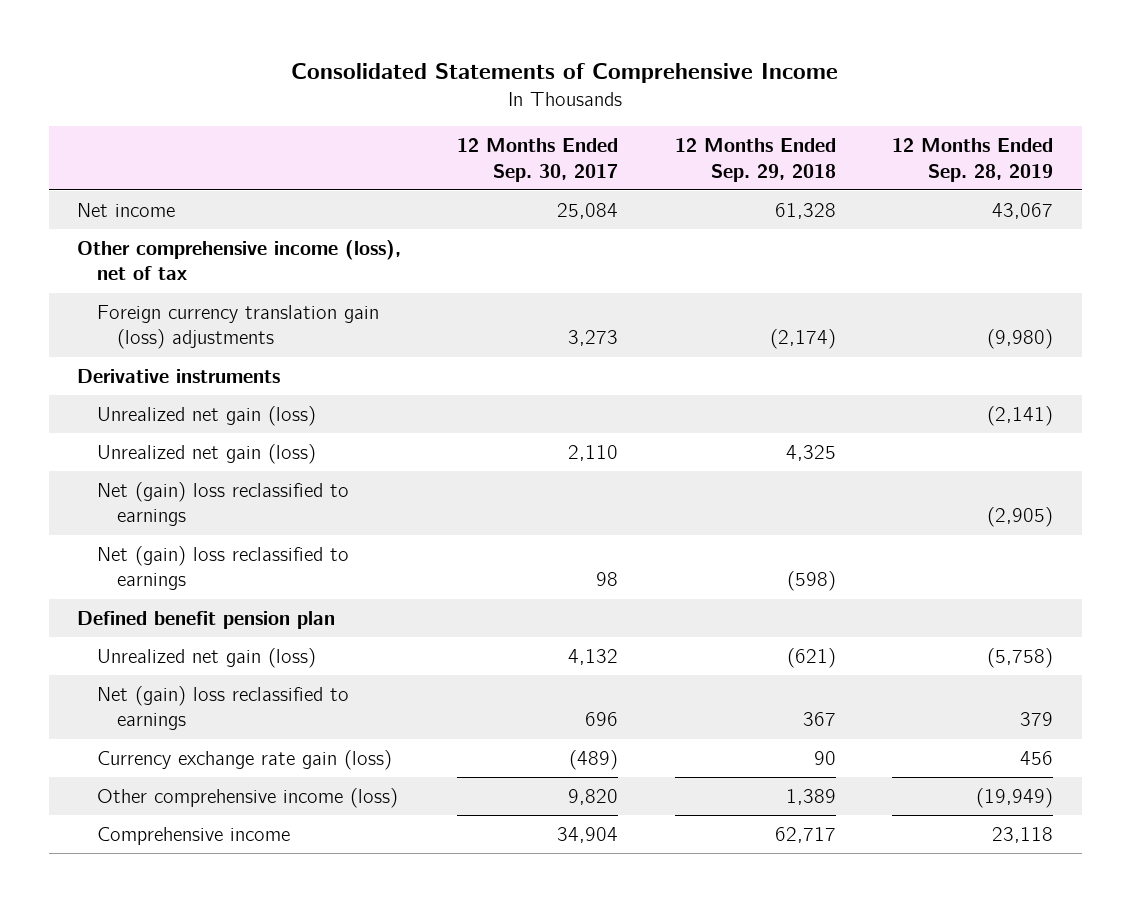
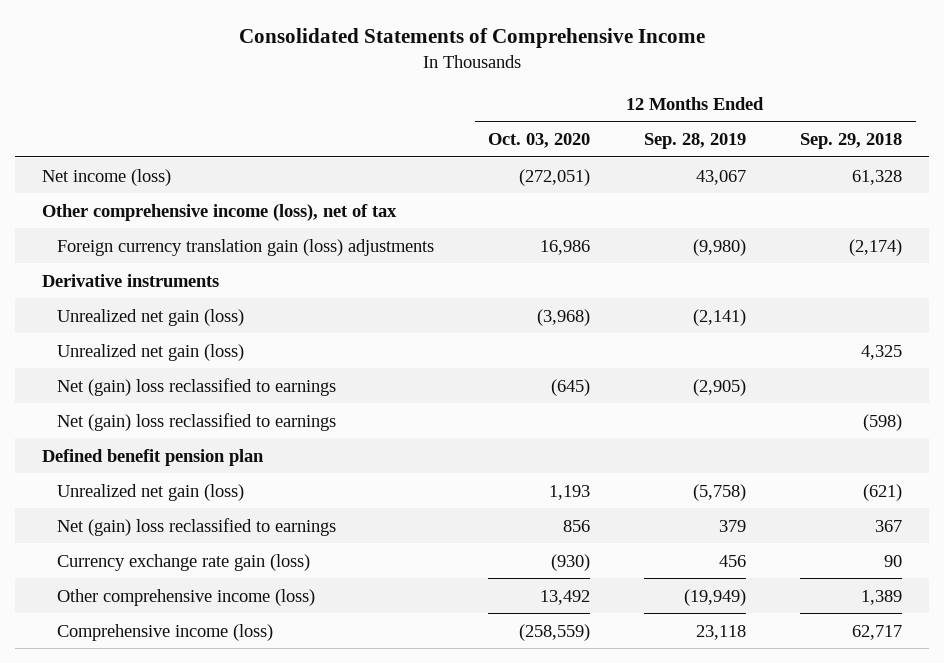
- | 12 Months Ended Sep. 30, 2017 | 12 Months Ended Sep. 29, 2018 | 12 Months Ended Sep. 28, 2019
+ | 12 Months Ended Oct. 03, 2020 | 12 Months Ended Sep. 28, 2019 | 12 Months Ended Sep. 29, 2018
- Net income | 25,084 | 61,328 | 43,067
+ Net income (loss) | (272,051) | 43,067 | 61,328
- Comprehensive income | 34,904 | 62,717 | 23,118
+ Comprehensive income (loss) | (258,559) | 23,118 | 62,717

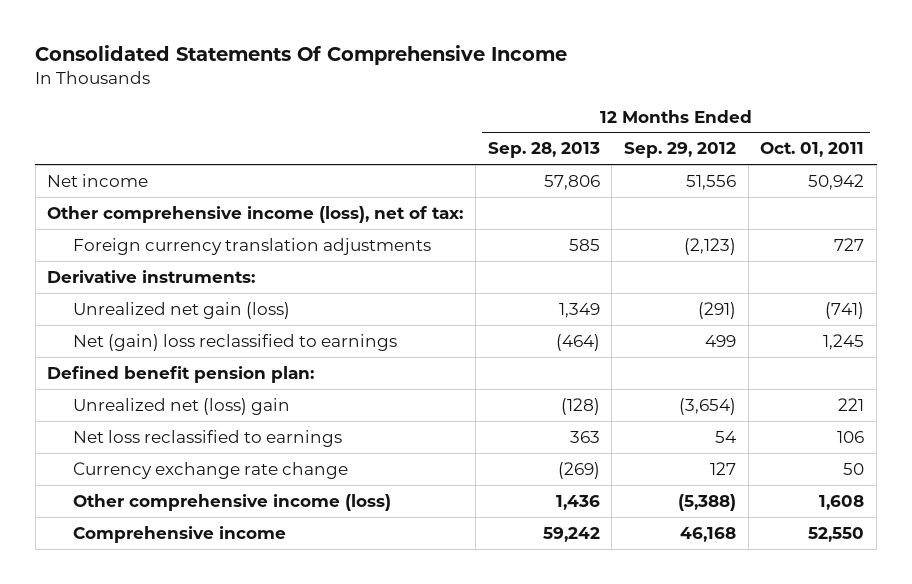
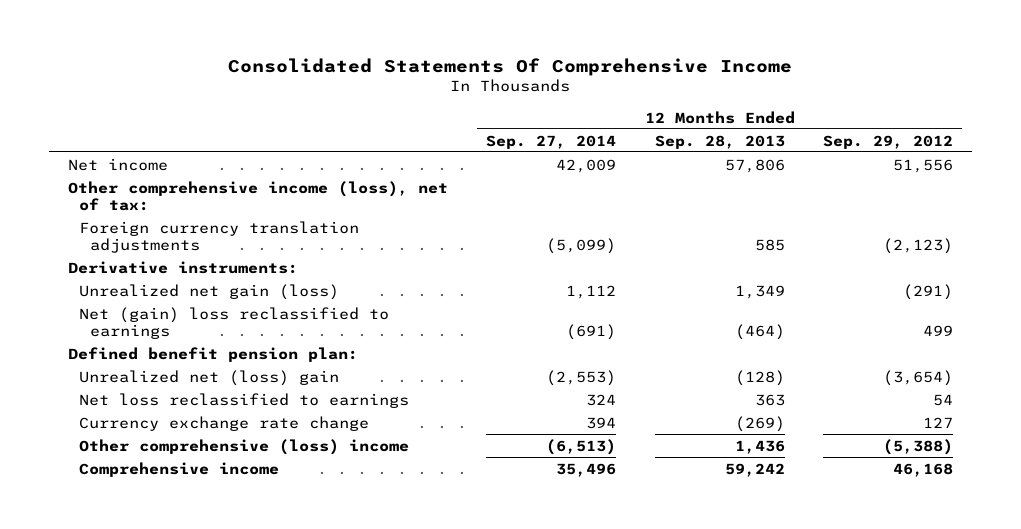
- | 12 Months Ended Sep. 28, 2013 | 12 Months Ended Sep. 29, 2012 | 12 Months Ended Oct. 01, 2011
+ | 12 Months Ended Sep. 27, 2014 | 12 Months Ended Sep. 28, 2013 | 12 Months Ended Sep. 29, 2012
- Other comprehensive income (loss) | 1,436 | (5,388) | 1,608
+ Other comprehensive (loss) income | (6,513) | 1,436 | (5,388)

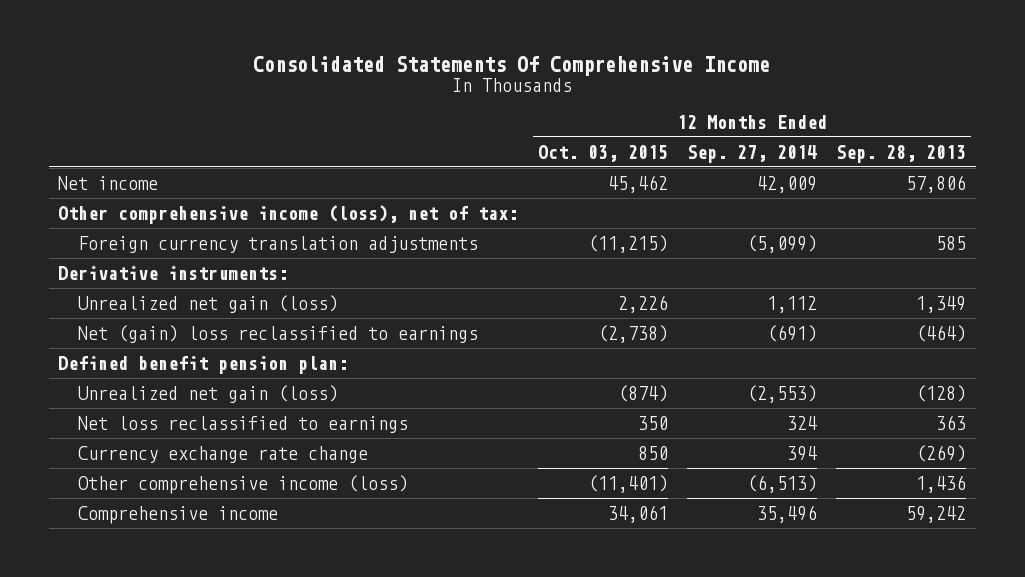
- | 12 Months Ended Sep. 27, 2014 | 12 Months Ended Sep. 28, 2013 | 12 Months Ended Sep. 29, 2012
+ | 12 Months Ended Oct. 03, 2015 | 12 Months Ended Sep. 27, 2014 | 12 Months Ended Sep. 28, 2013
- Unrealized net (loss) gain | (2,553) | (128) | (3,654)
+ Unrealized net gain (loss) | (874) | (2,553) | (128)
- Other comprehensive (loss) income | (6,513) | 1,436 | (5,388)
+ Other comprehensive income (loss) | (11,401) | (6,513) | 1,436

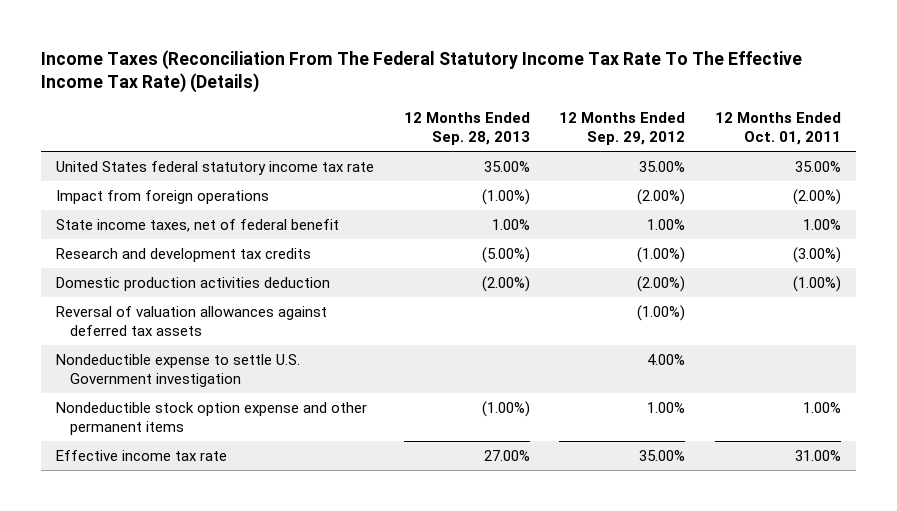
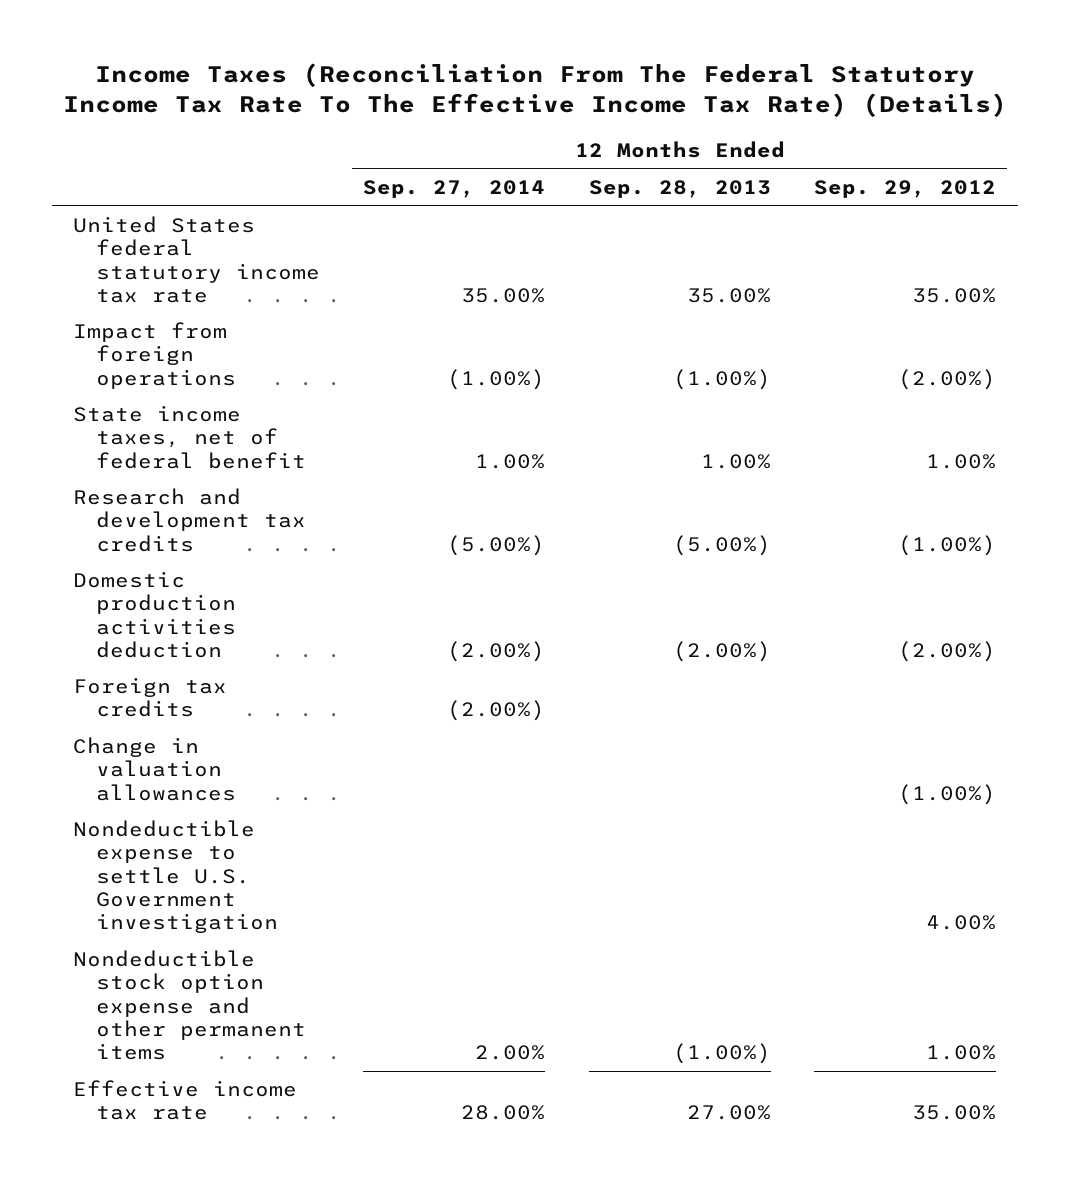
- | 12 Months Ended Sep. 28, 2013 | 12 Months Ended Sep. 29, 2012 | 12 Months Ended Oct. 01, 2011
+ | 12 Months Ended Sep. 27, 2014 | 12 Months Ended Sep. 28, 2013 | 12 Months Ended Sep. 29, 2012
- Reversal of valuation allowances against deferred tax assets | | (1.00%) |
+ Foreign tax credits | (2.00%) | |
+ Change in valuation allowances | | | (1.00%)

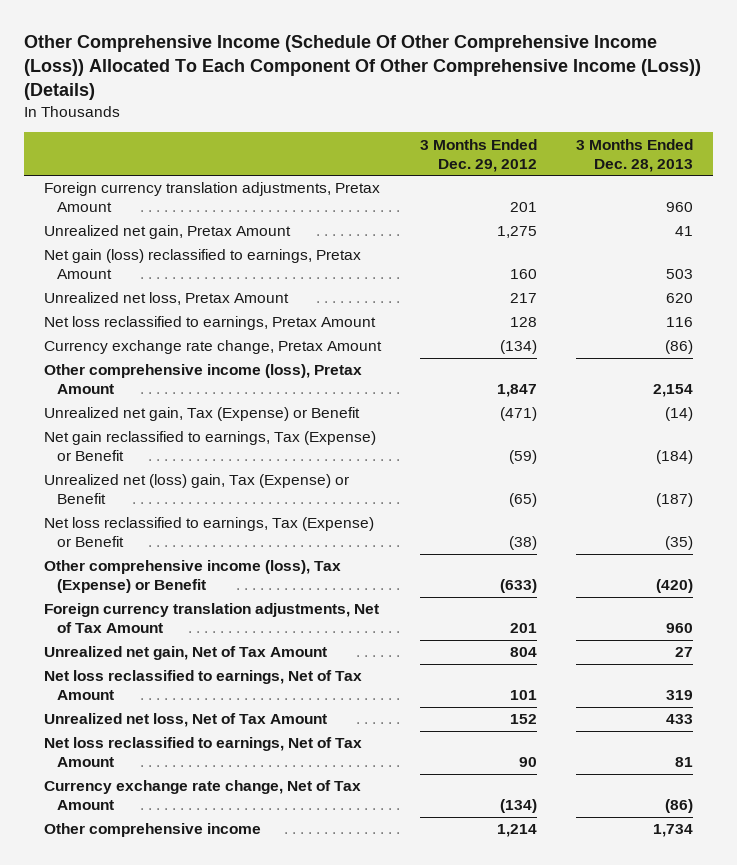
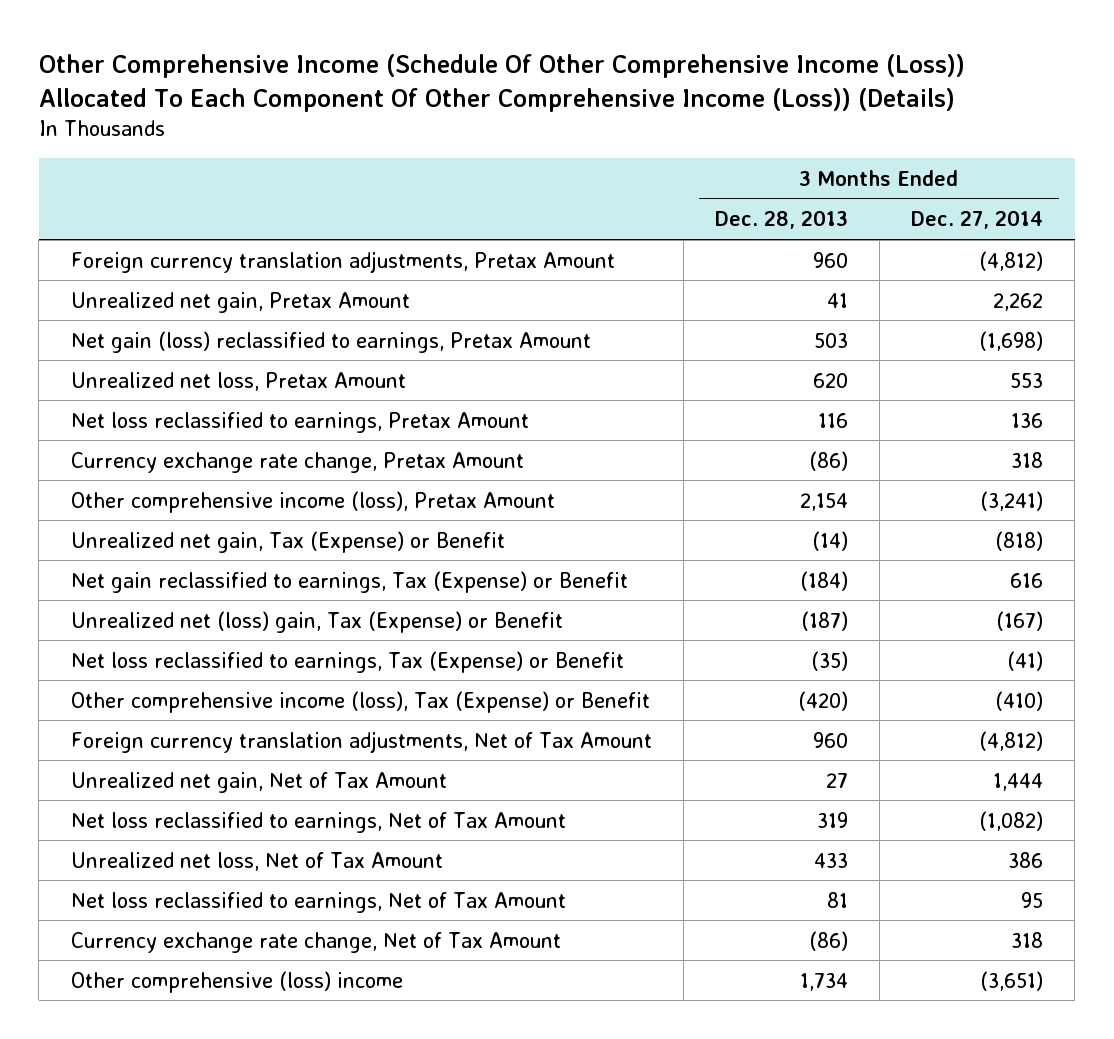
- | 3 Months Ended Dec. 29, 2012 | 3 Months Ended Dec. 28, 2013
+ | 3 Months Ended Dec. 28, 2013 | 3 Months Ended Dec. 27, 2014
- Other comprehensive income | 1,214 | 1,734
+ Other comprehensive (loss) income | 1,734 | (3,651)

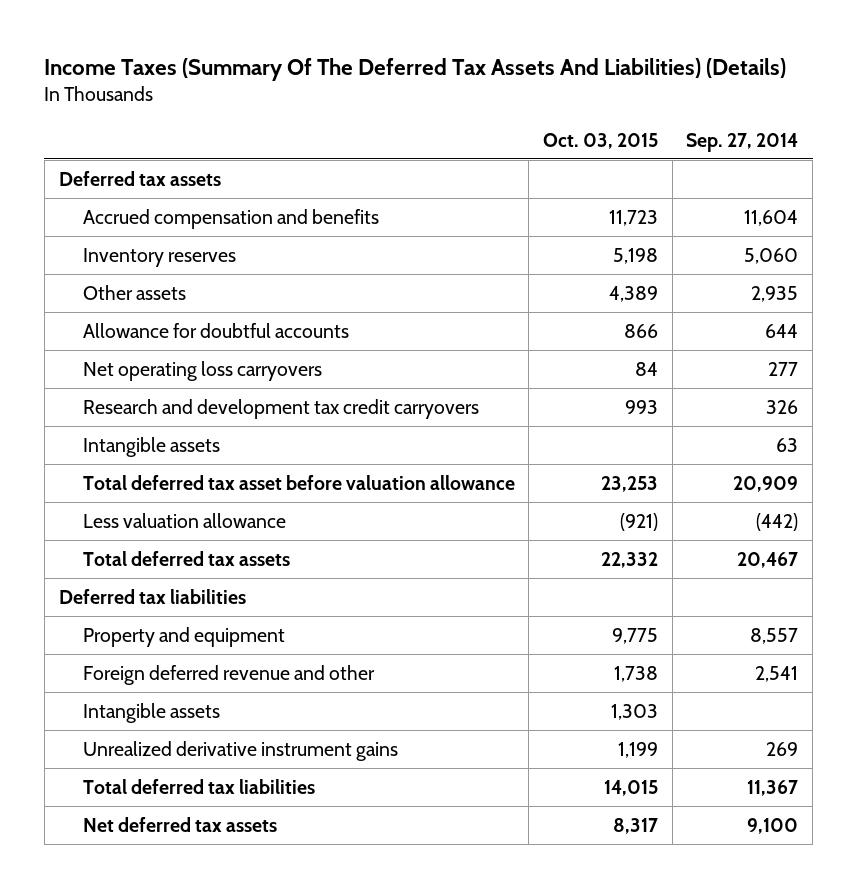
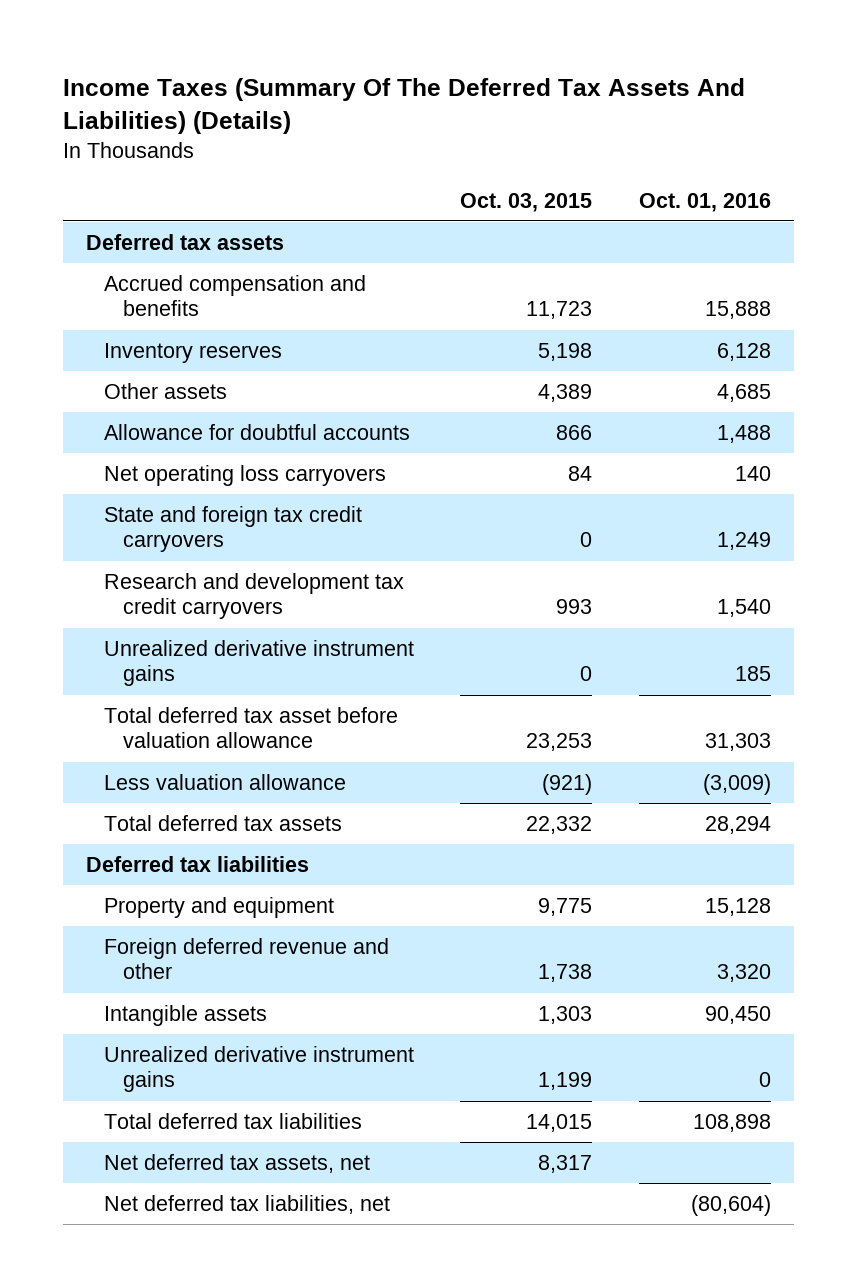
- | Oct. 03, 2015 | Sep. 27, 2014
+ | Oct. 03, 2015 | Oct. 01, 2016
+ State and foreign tax credit carryovers | 0 | 1,249
- Intangible assets | | 63
+ Unrealized derivative instrument gains | 0 | 185
- Net deferred tax assets | 8,317 | 9,100
+ Net deferred tax assets, net | 8,317 |
+ Net deferred tax liabilities, net | | (80,604)

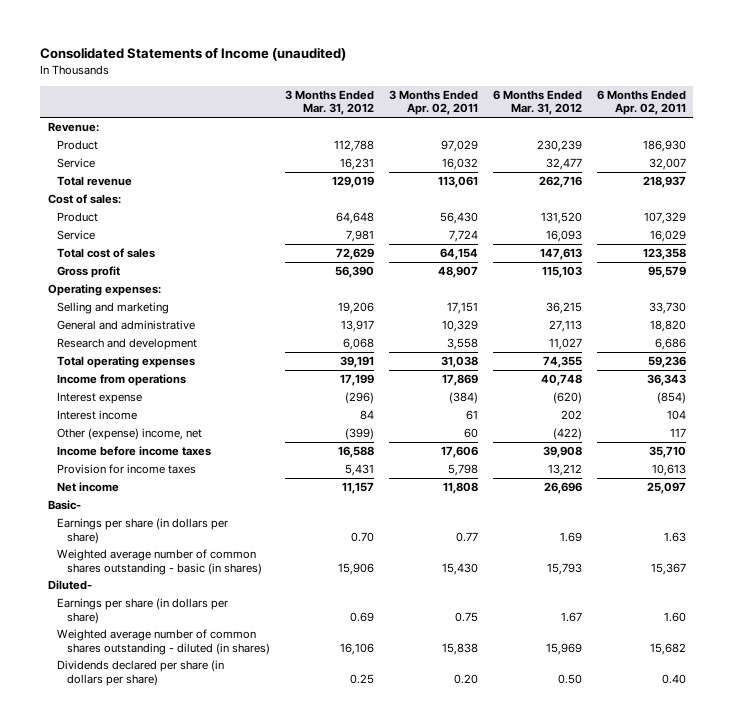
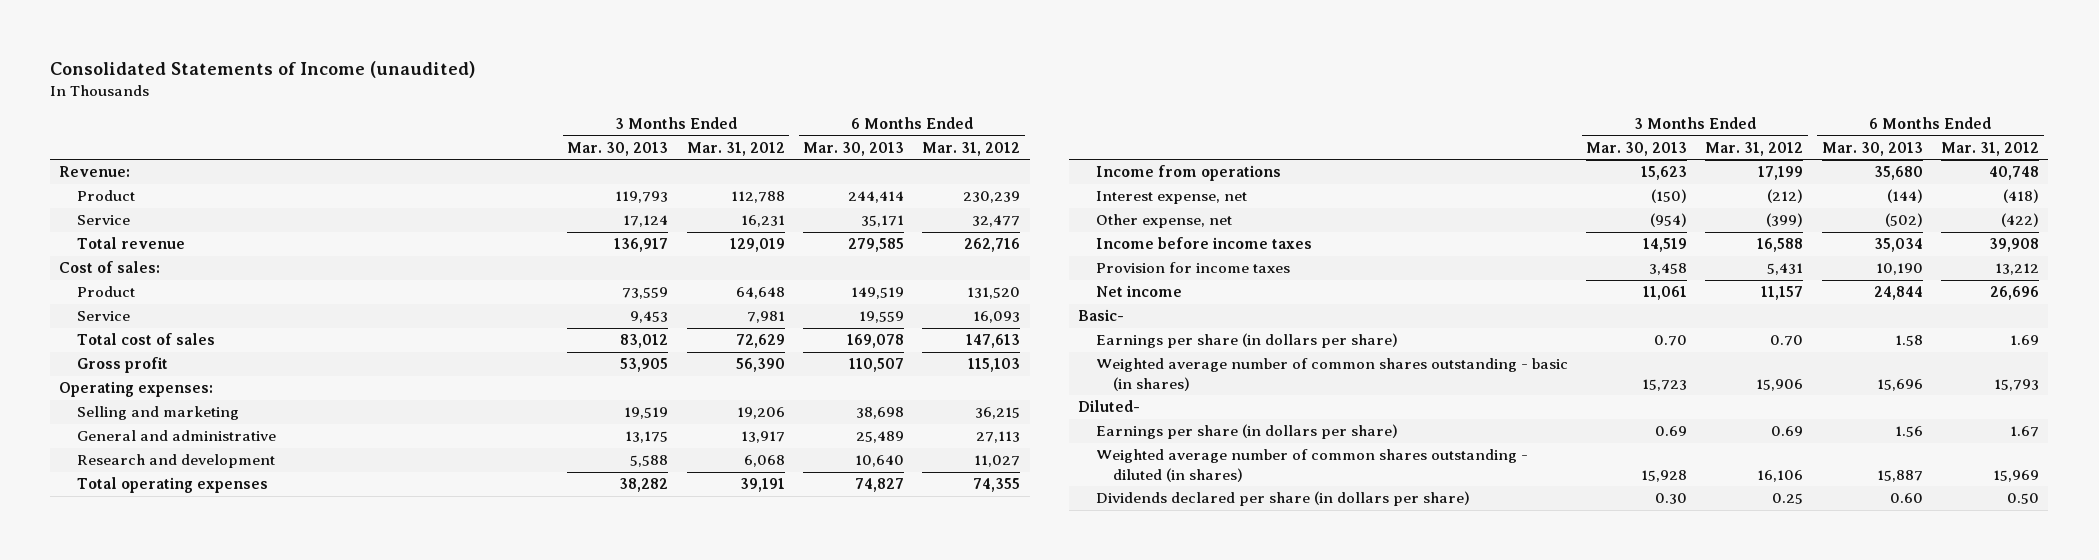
- | 3 Months Ended Mar. 31, 2012 | 3 Months Ended Apr. 02, 2011 | 6 Months Ended Mar. 31, 2012 | 6 Months Ended Apr. 02, 2011
+ | 3 Months Ended Mar. 30, 2013 | 3 Months Ended Mar. 31, 2012 | 6 Months Ended Mar. 30, 2013 | 6 Months Ended Mar. 31, 2012
- Interest expense | (296) | (384) | (620) | (854)
- Interest income | 84 | 61 | 202 | 104
- Other (expense) income, net | (399) | 60 | (422) | 117
+ Interest expense, net | (150) | (212) | (144) | (418)
+ Other expense, net | (954) | (399) | (502) | (422)

